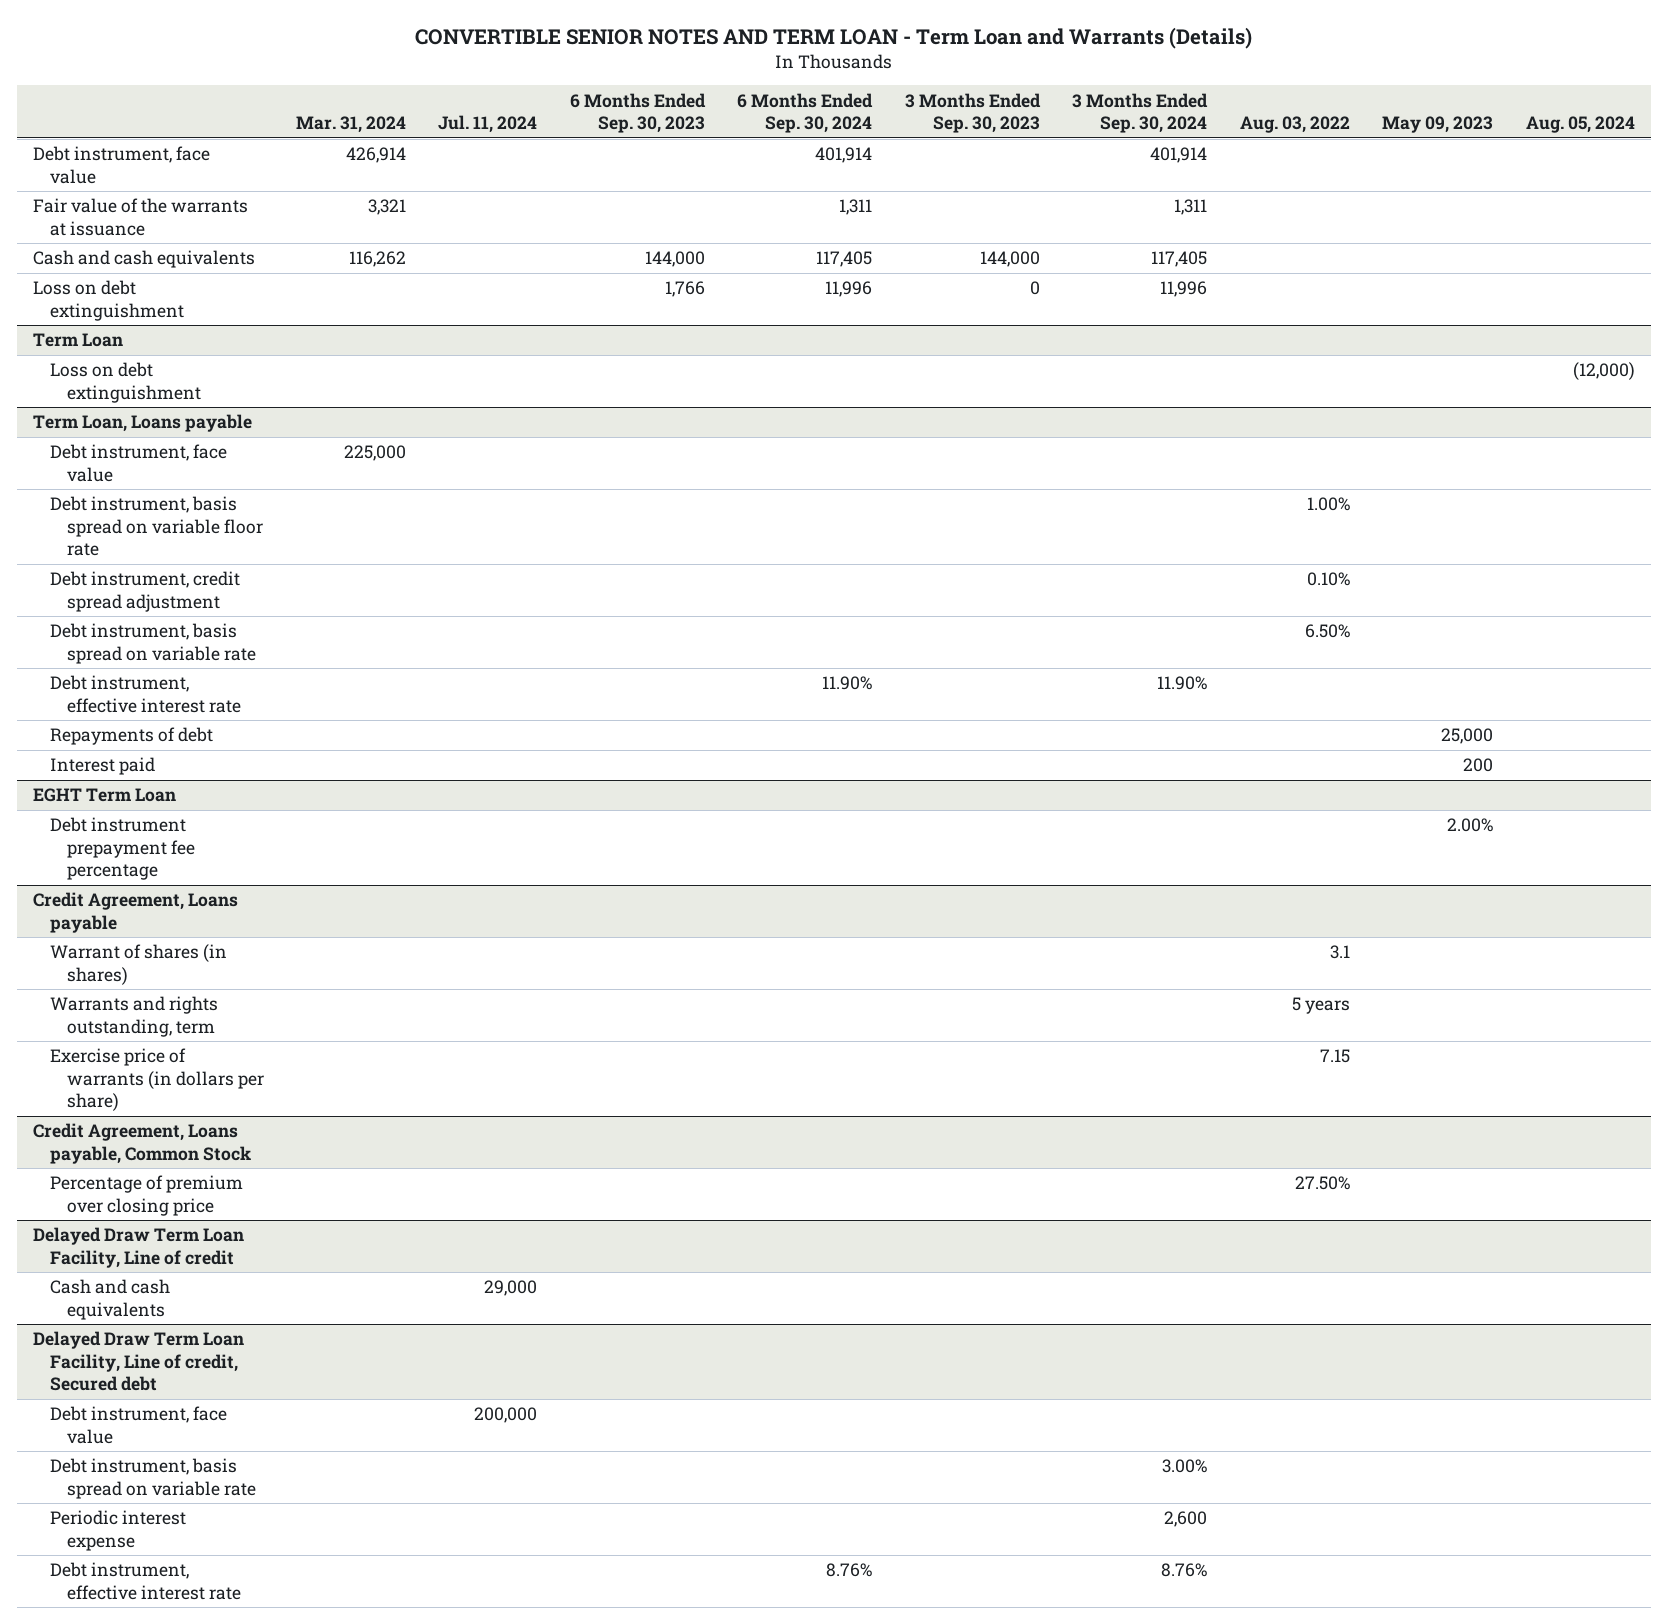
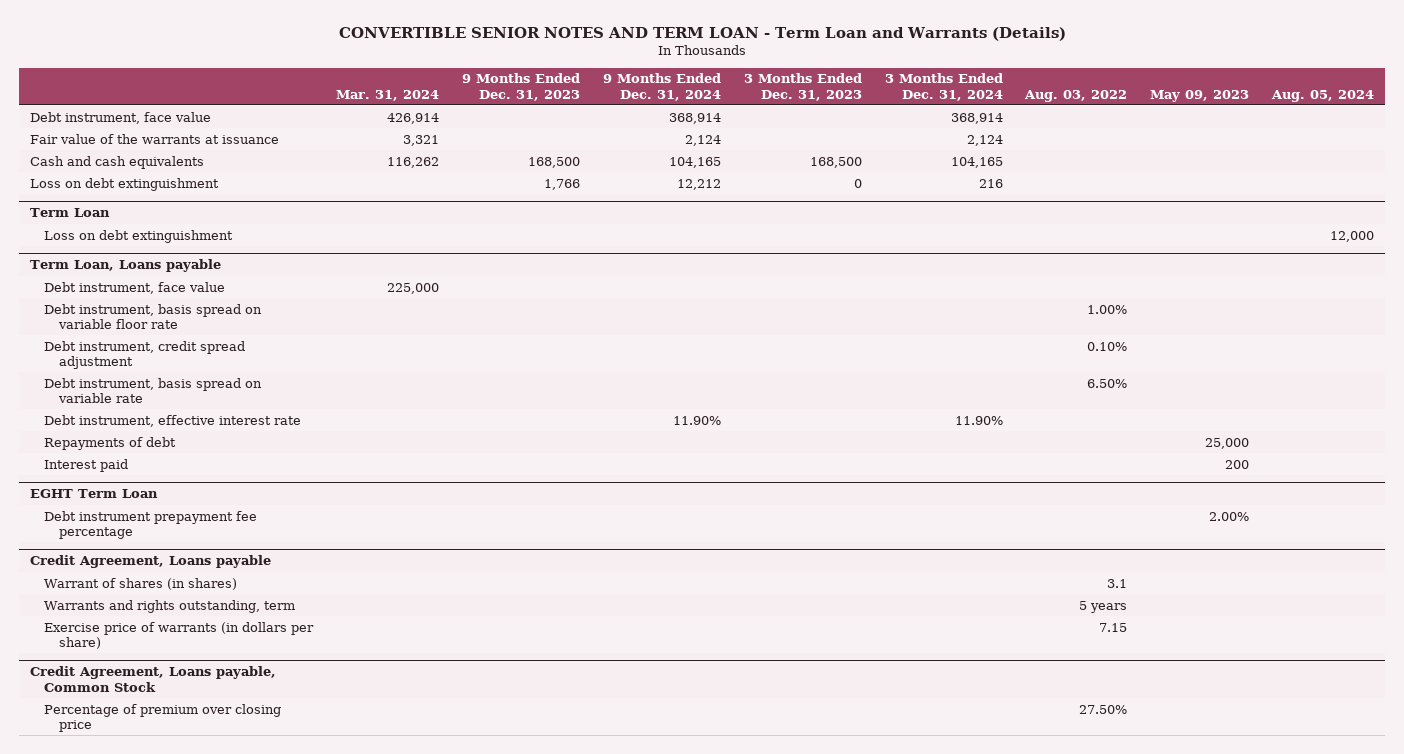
- | Mar. 31, 2024 | Jul. 11, 2024 | 6 Months Ended Sep. 30, 2023 | 6 Months Ended Sep. 30, 2024 | 3 Months Ended Sep. 30, 2023 | 3 Months Ended Sep. 30, 2024 | Aug. 03, 2022 | May 09, 2023 | Aug. 05, 2024
+ | Mar. 31, 2024 | 9 Months Ended Dec. 31, 2023 | 9 Months Ended Dec. 31, 2024 | 3 Months Ended Dec. 31, 2023 | 3 Months Ended Dec. 31, 2024 | Aug. 03, 2022 | May 09, 2023 | Aug. 05, 2024
@ Term Loan
- Loss on debt extinguishment | | | | | | | | | (12,000)
+ Loss on debt extinguishment | | | | | | | | 12,000
- Delayed Draw Term Loan Facility, Line of credit
- Cash and cash equivalents | | 29,000 | | | | | | |
- Delayed Draw Term Loan Facility, Line of credit, Secured debt
- Debt instrument, face value | | 200,000 | | | | | | |
- Debt instrument, basis spread on variable rate | | | | | | 3.00% | | |
- Periodic interest expense | | | | | | 2,600 | | |
- Debt instrument, effective interest rate | | | | 8.76% | | 8.76% | | |

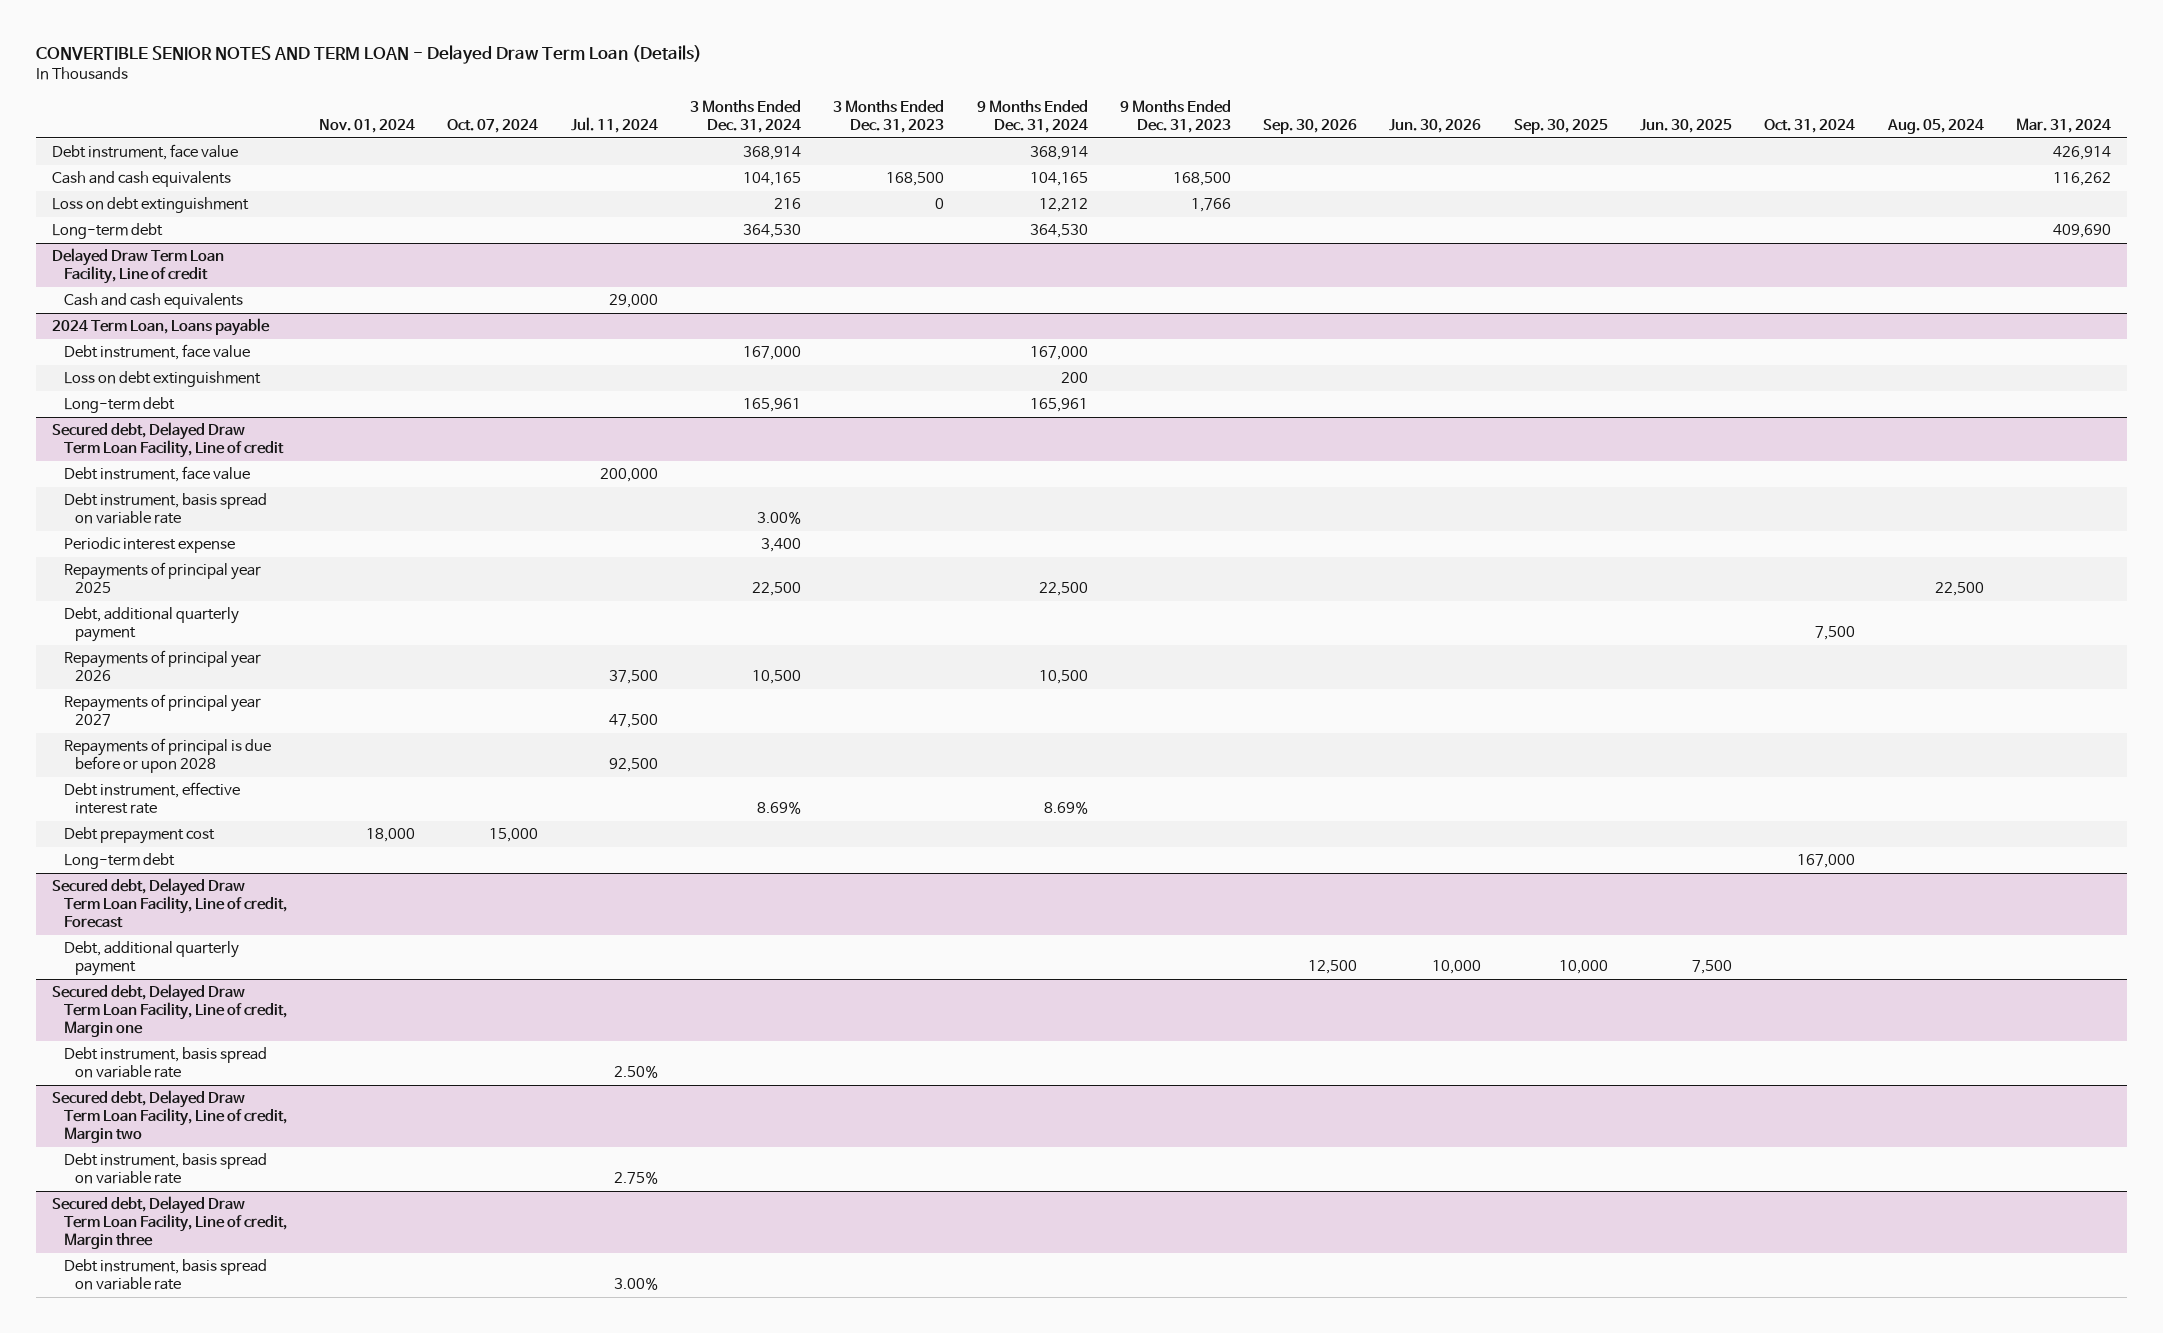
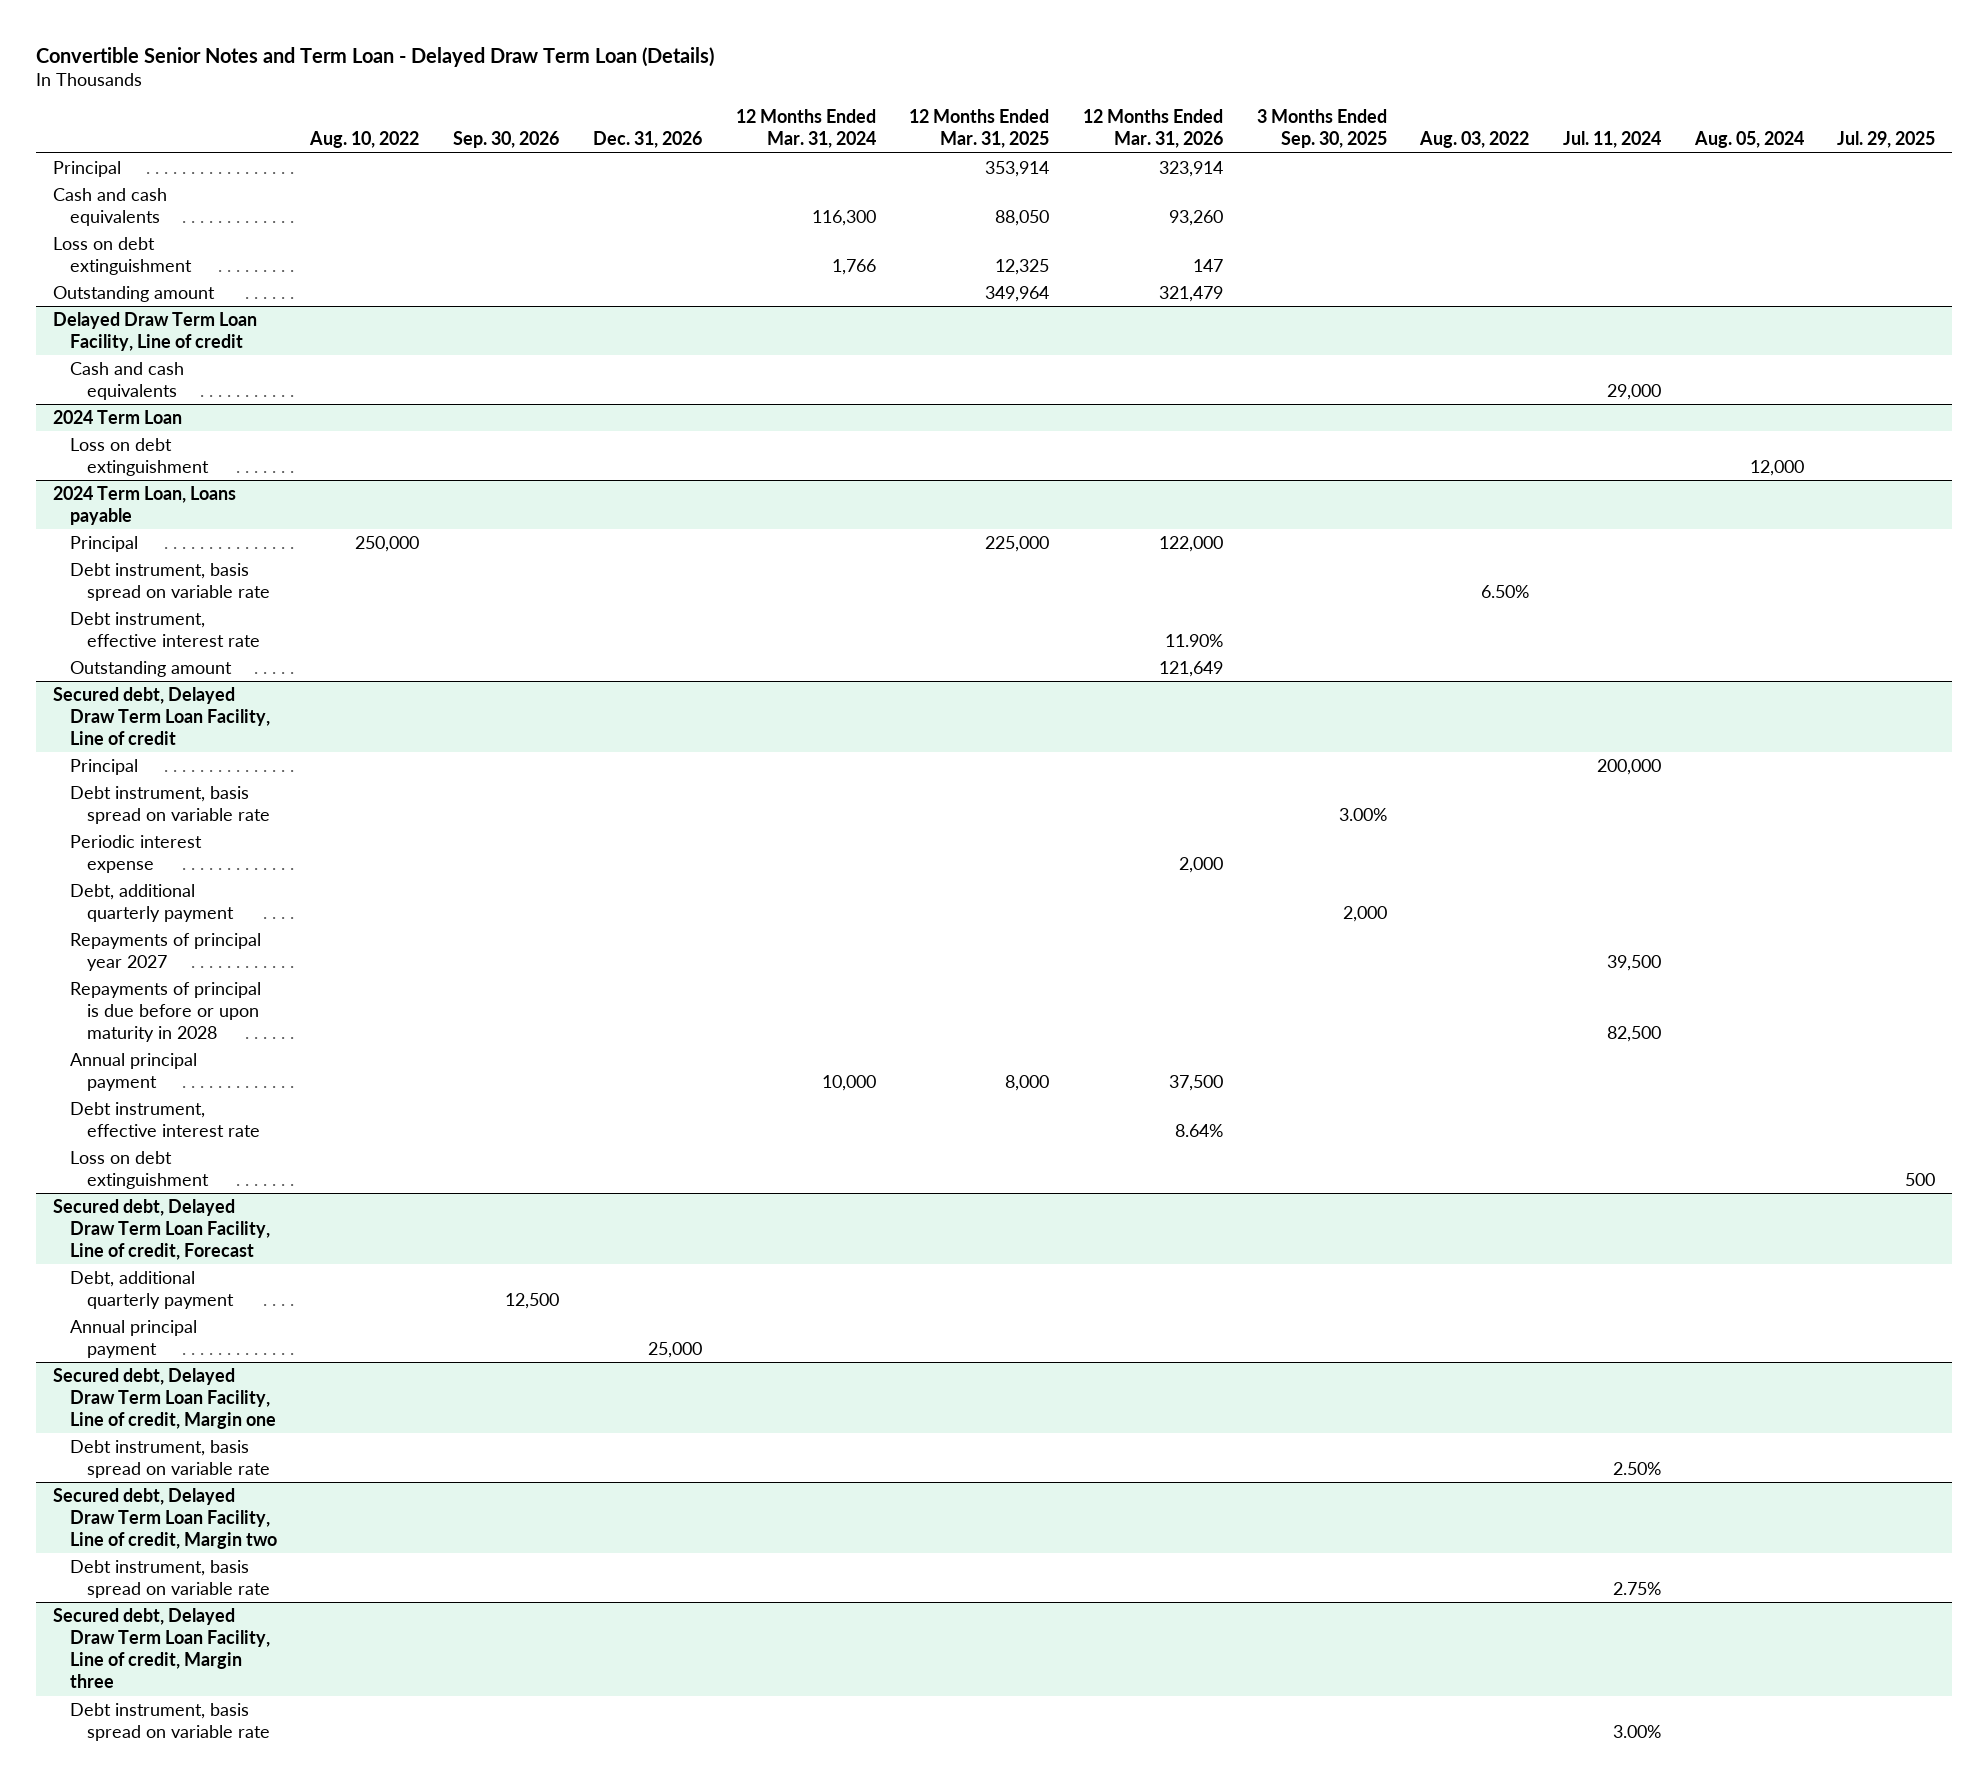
- CONVERTIBLE SENIOR NOTES AND TERM LOAN - Delayed Draw Term Loan (Details)
+ Convertible Senior Notes and Term Loan - Delayed Draw Term Loan (Details)
- | Nov. 01, 2024 | Oct. 07, 2024 | Jul. 11, 2024 | 3 Months Ended Dec. 31, 2024 | 3 Months Ended Dec. 31, 2023 | 9 Months Ended Dec. 31, 2024 | 9 Months Ended Dec. 31, 2023 | Sep. 30, 2026 | Jun. 30, 2026 | Sep. 30, 2025 | Jun. 30, 2025 | Oct. 31, 2024 | Aug. 05, 2024 | Mar. 31, 2024
+ | Aug. 10, 2022 | Sep. 30, 2026 | Dec. 31, 2026 | 12 Months Ended Mar. 31, 2024 | 12 Months Ended Mar. 31, 2025 | 12 Months Ended Mar. 31, 2026 | 3 Months Ended Sep. 30, 2025 | Aug. 03, 2022 | Jul. 11, 2024 | Aug. 05, 2024 | Jul. 29, 2025
- Debt instrument, face value | | | | 368,914 | | 368,914 | | | | | | | | 426,914
+ Principal | | | | | 353,914 | 323,914 | | | | |
- Long-term debt | | | | 364,530 | | 364,530 | | | | | | | | 409,690
+ Outstanding amount | | | | | 349,964 | 321,479 | | | | |
+ 2024 Term Loan
+ Loss on debt extinguishment | | | | | | | | | | 12,000 |
@ 2024 Term Loan, Loans payable
- Debt instrument, face value | | | | 167,000 | | 167,000 | | | | | | | |
- Loss on debt extinguishment | | | | | | 200 | | | | | | | |
- Long-term debt | | | | 165,961 | | 165,961 | | | | | | | |
+ Principal | 250,000 | | | | 225,000 | 122,000 | | | | |
+ Debt instrument, basis spread on variable rate | | | | | | | | 6.50% | | |
+ Debt instrument, effective interest rate | | | | | | 11.90% | | | | |
+ Outstanding amount | | | | | | 121,649 | | | | |
@ Secured debt, Delayed Draw Term Loan Facility, Line of credit
- Debt instrument, face value | | | 200,000 | | | | | | | | | | |
+ Principal | | | | | | | | | 200,000 | |
- Repayments of principal year 2025 | | | | 22,500 | | 22,500 | | | | | | | 22,500 |
- Repayments of principal year 2026 | | | 37,500 | 10,500 | | 10,500 | | | | | | | |
- Repayments of principal year 2027 | | | 47,500 | | | | | | | | | | |
- Repayments of principal is due before or upon 2028 | | | 92,500 | | | | | | | | | | |
+ Repayments of principal year 2027 | | | | | | | | | 39,500 | |
+ Repayments of principal is due before or upon maturity in 2028 | | | | | | | | | 82,500 | |
+ Annual principal payment | | | | 10,000 | 8,000 | 37,500 | | | | |
- Debt prepayment cost | 18,000 | 15,000 | | | | | | | | | | | |
- Long-term debt | | | | | | | | | | | | 167,000 | |
+ Loss on debt extinguishment | | | | | | | | | | | 500
@ Secured debt, Delayed Draw Term Loan Facility, Line of credit, Forecast
+ Annual principal payment | | | 25,000 | | | | | | | |

